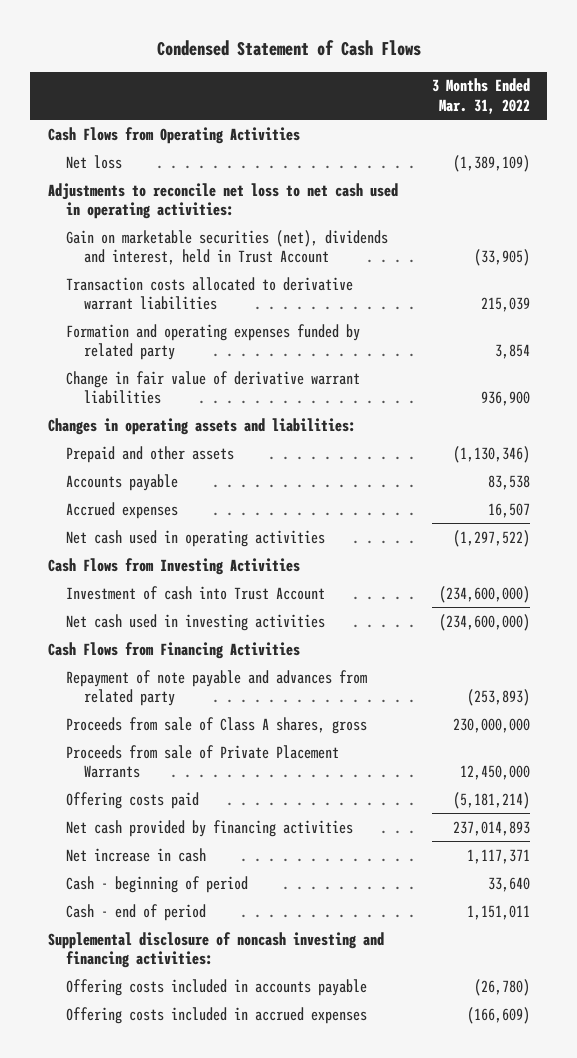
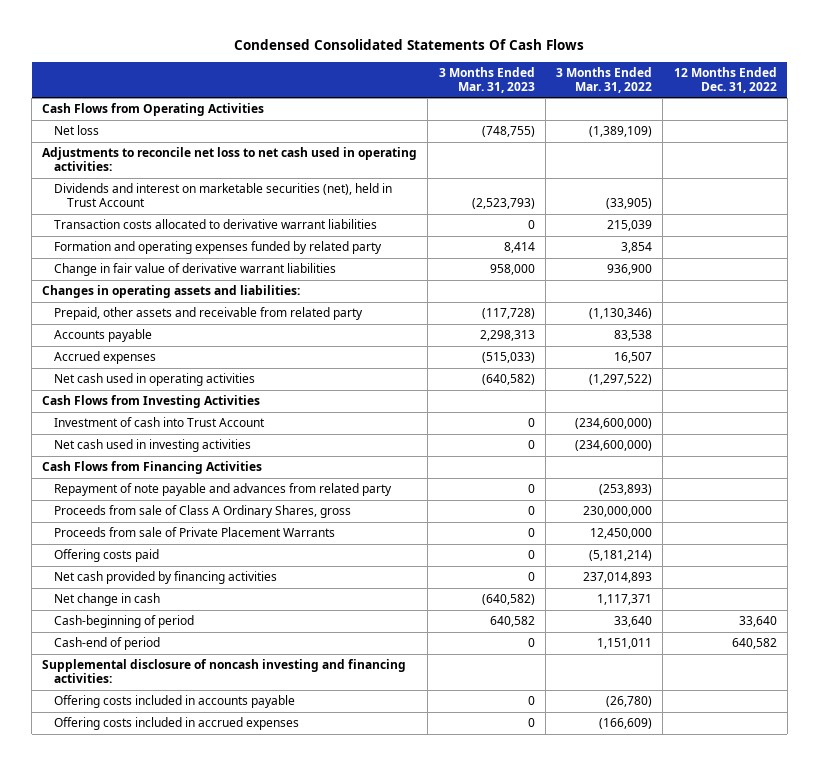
- Condensed Statement of Cash Flows
+ Condensed Consolidated Statements Of Cash Flows
- | 3 Months Ended Mar. 31, 2022
+ | 3 Months Ended Mar. 31, 2023 | 3 Months Ended Mar. 31, 2022 | 12 Months Ended Dec. 31, 2022
- Gain on marketable securities (net), dividends and interest, held in Trust Account | (33,905)
+ Dividends and interest on marketable securities (net), held in Trust Account | (2,523,793) | (33,905) |
- Prepaid and other assets | (1,130,346)
+ Prepaid, other assets and receivable from related party | (117,728) | (1,130,346) |
- Proceeds from sale of Class A shares, gross | 230,000,000
+ Proceeds from sale of Class A Ordinary Shares, gross | 0 | 230,000,000 |
- Net increase in cash | 1,117,371
- Cash - beginning of period | 33,640
- Cash - end of period | 1,151,011
+ Net change in cash | (640,582) | 1,117,371 |
+ Cash-beginning of period | 640,582 | 33,640 | 33,640
+ Cash-end of period | 0 | 1,151,011 | 640,582

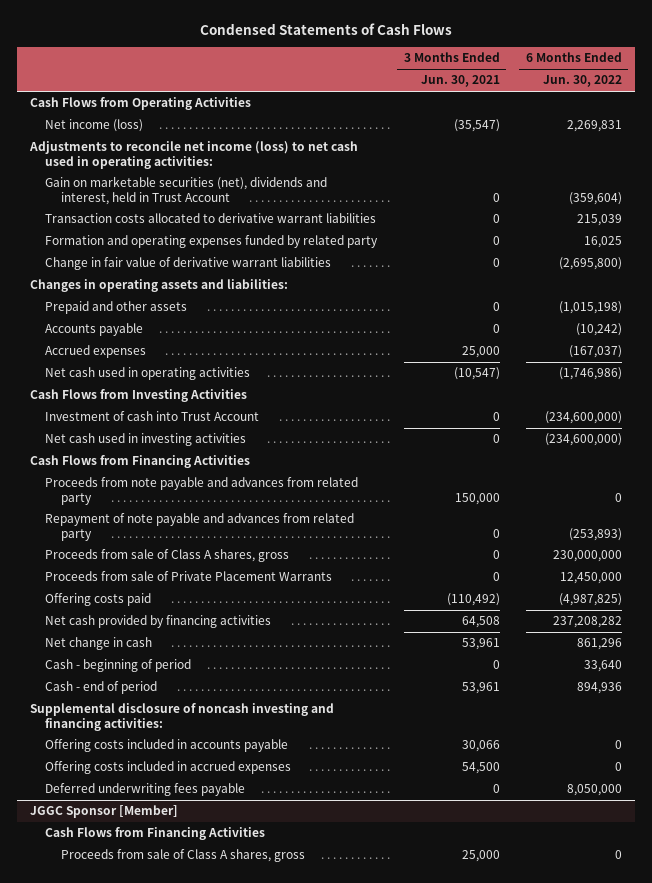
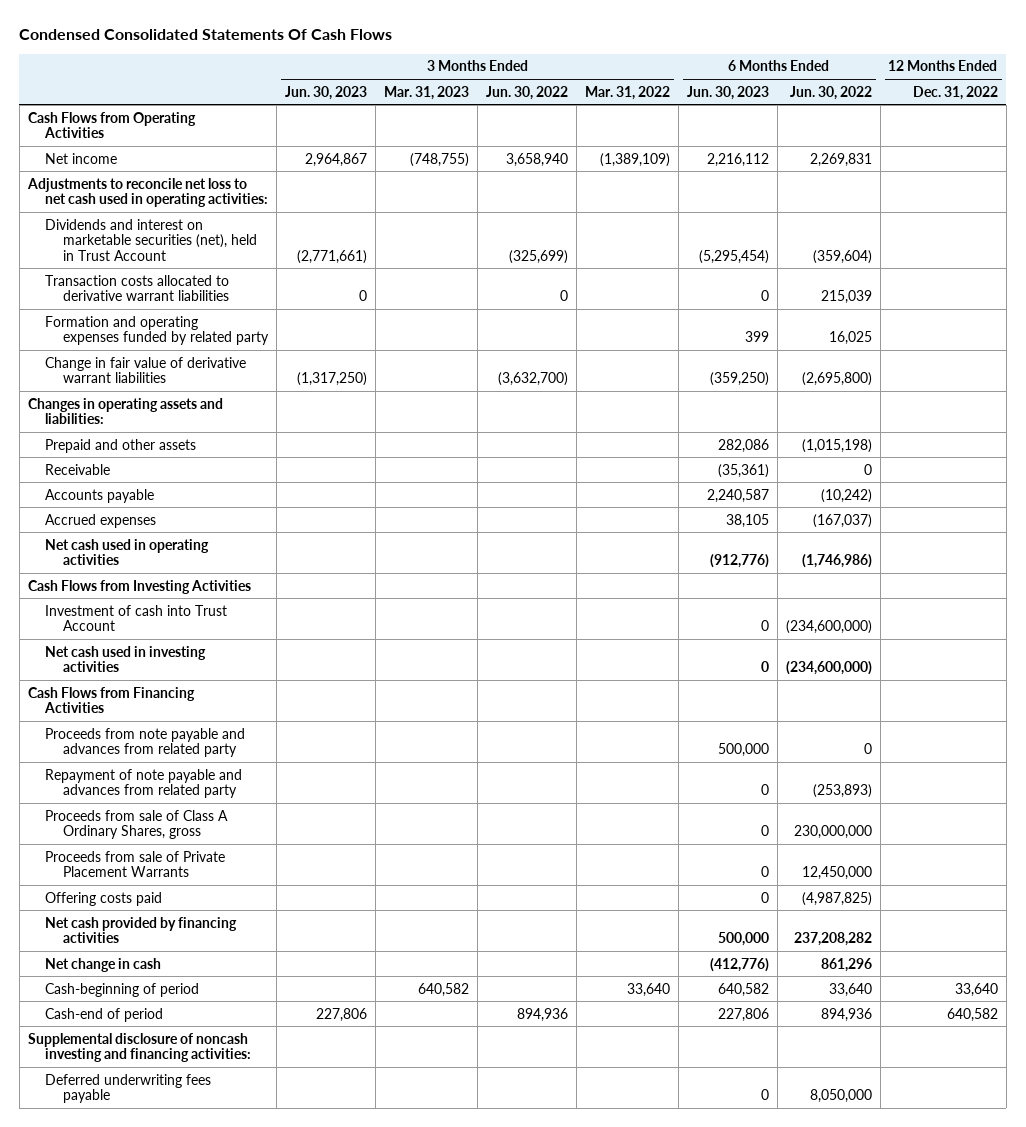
- Condensed Statements of Cash Flows
+ Condensed Consolidated Statements Of Cash Flows
- | 3 Months Ended Jun. 30, 2021 | 6 Months Ended Jun. 30, 2022
+ | 3 Months Ended Jun. 30, 2023 | 3 Months Ended Mar. 31, 2023 | 3 Months Ended Jun. 30, 2022 | 3 Months Ended Mar. 31, 2022 | 6 Months Ended Jun. 30, 2023 | 6 Months Ended Jun. 30, 2022 | 12 Months Ended Dec. 31, 2022
- Net income (loss) | (35,547) | 2,269,831
- Adjustments to reconcile net income (loss) to net cash used in operating activities:
- Gain on marketable securities (net), dividends and interest, held in Trust Account | 0 | (359,604)
+ Net income | 2,964,867 | (748,755) | 3,658,940 | (1,389,109) | 2,216,112 | 2,269,831 |
+ Adjustments to reconcile net loss to net cash used in operating activities:
+ Dividends and interest on marketable securities (net), held in Trust Account | (2,771,661) | | (325,699) | | (5,295,454) | (359,604) |
+ Receivable | | | | | (35,361) | 0 |
- Proceeds from sale of Class A shares, gross | 0 | 230,000,000
+ Proceeds from sale of Class A Ordinary Shares, gross | | | | | 0 | 230,000,000 |
- Cash - beginning of period | 0 | 33,640
- Cash - end of period | 53,961 | 894,936
+ Cash-beginning of period | | 640,582 | | 33,640 | 640,582 | 33,640 | 33,640
+ Cash-end of period | 227,806 | | 894,936 | | 227,806 | 894,936 | 640,582
- Offering costs included in accounts payable | 30,066 | 0
- Offering costs included in accrued expenses | 54,500 | 0
- JGGC Sponsor [Member]
- Cash Flows from Financing Activities
- Proceeds from sale of Class A shares, gross | 25,000 | 0

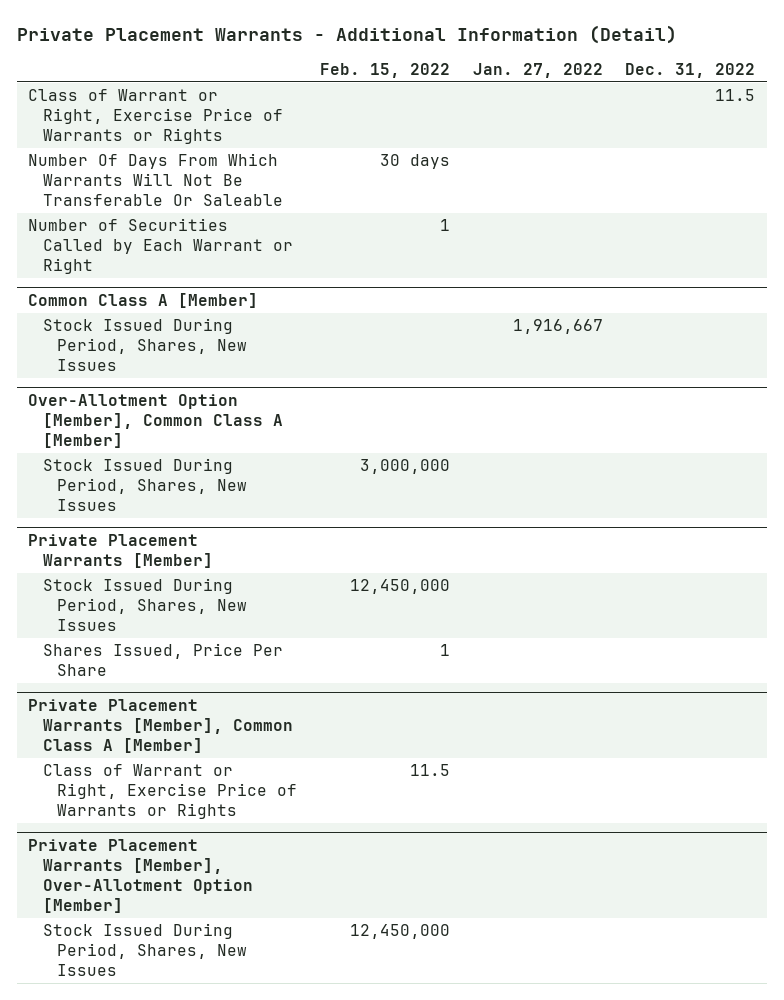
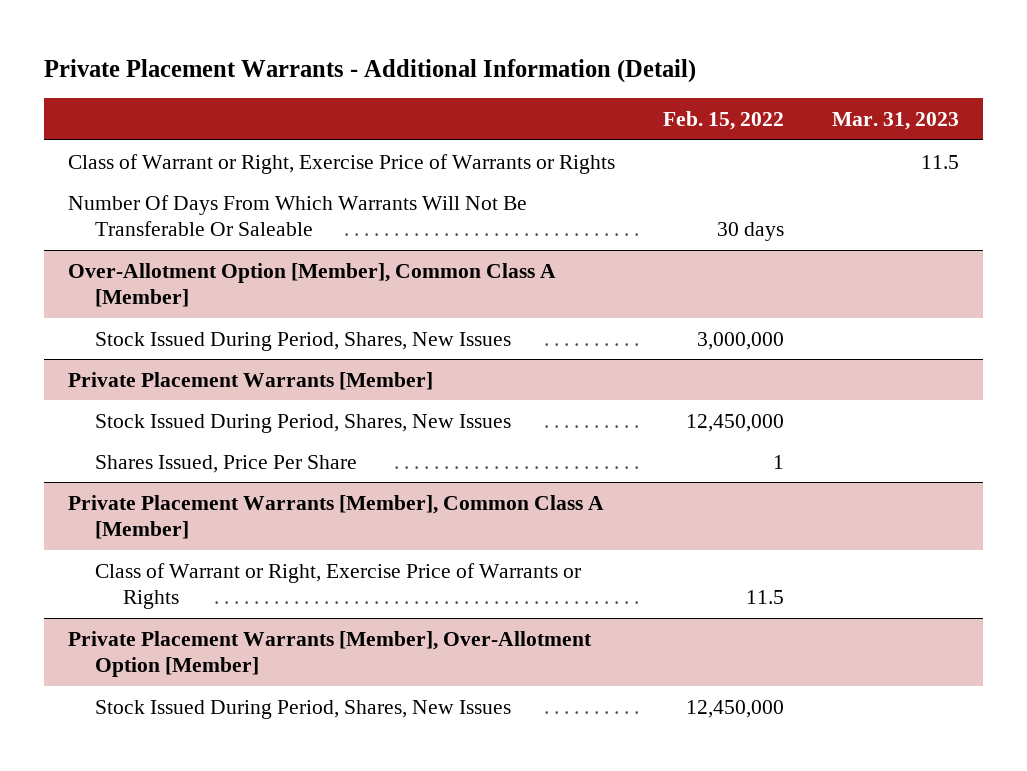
- | Feb. 15, 2022 | Jan. 27, 2022 | Dec. 31, 2022
+ | Feb. 15, 2022 | Mar. 31, 2023
- Number of Securities Called by Each Warrant or Right | 1 | |
- Common Class A [Member]
- Stock Issued During Period, Shares, New Issues | | 1,916,667 |

